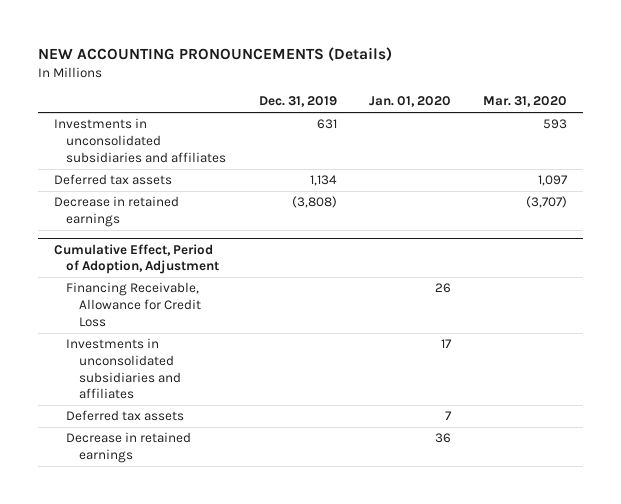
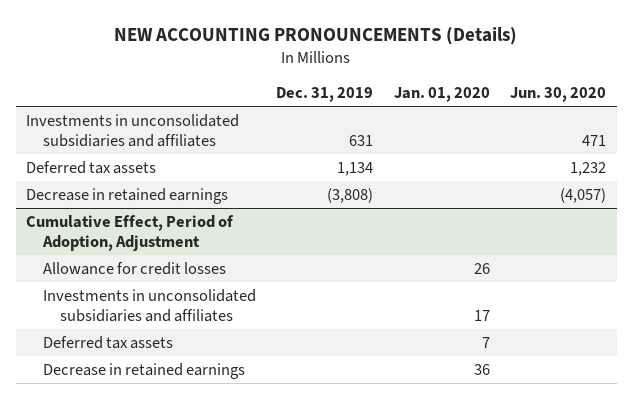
- | Dec. 31, 2019 | Jan. 01, 2020 | Mar. 31, 2020
+ | Dec. 31, 2019 | Jan. 01, 2020 | Jun. 30, 2020
@ Cumulative Effect, Period of Adoption, Adjustment
- Financing Receivable, Allowance for Credit Loss | | 26 |
+ Allowance for credit losses | | 26 |

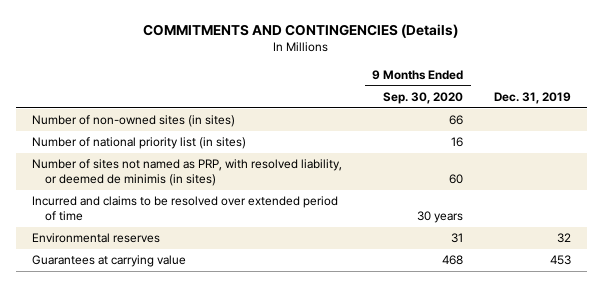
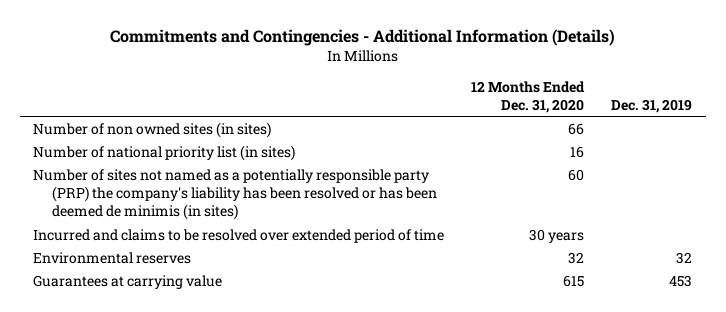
- COMMITMENTS AND CONTINGENCIES (Details)
+ Commitments and Contingencies - Additional Information (Details)
- | 9 Months Ended Sep. 30, 2020 | Dec. 31, 2019
+ | 12 Months Ended Dec. 31, 2020 | Dec. 31, 2019
- Number of non-owned sites (in sites) | 66 |
+ Number of non owned sites (in sites) | 66 |
- Number of sites not named as PRP, with resolved liability, or deemed de minimis (in sites) | 60 |
+ Number of sites not named as a potentially responsible party (PRP) the company's liability has been resolved or has been deemed de minimis (in sites) | 60 |

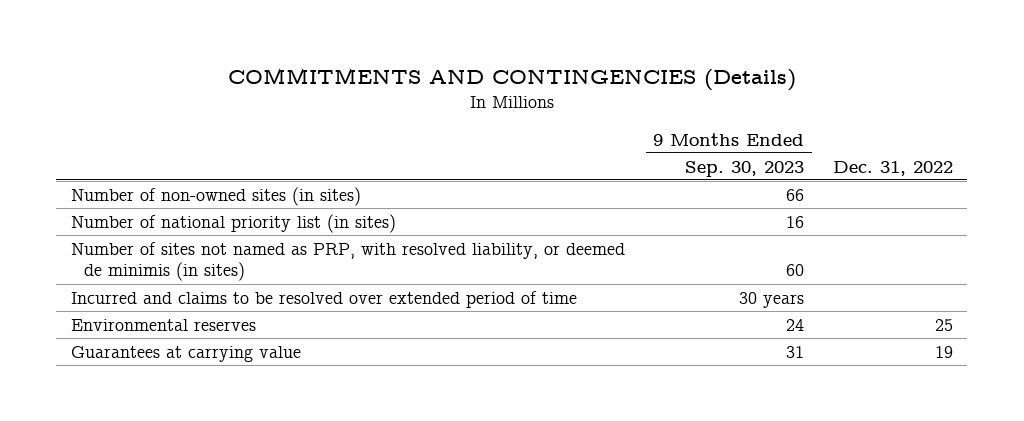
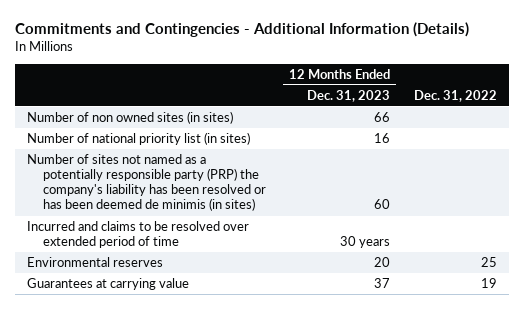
- COMMITMENTS AND CONTINGENCIES (Details)
+ Commitments and Contingencies - Additional Information (Details)
- | 9 Months Ended Sep. 30, 2023 | Dec. 31, 2022
+ | 12 Months Ended Dec. 31, 2023 | Dec. 31, 2022
- Number of non-owned sites (in sites) | 66 |
+ Number of non owned sites (in sites) | 66 |
- Number of sites not named as PRP, with resolved liability, or deemed de minimis (in sites) | 60 |
+ Number of sites not named as a potentially responsible party (PRP) the company's liability has been resolved or has been deemed de minimis (in sites) | 60 |

